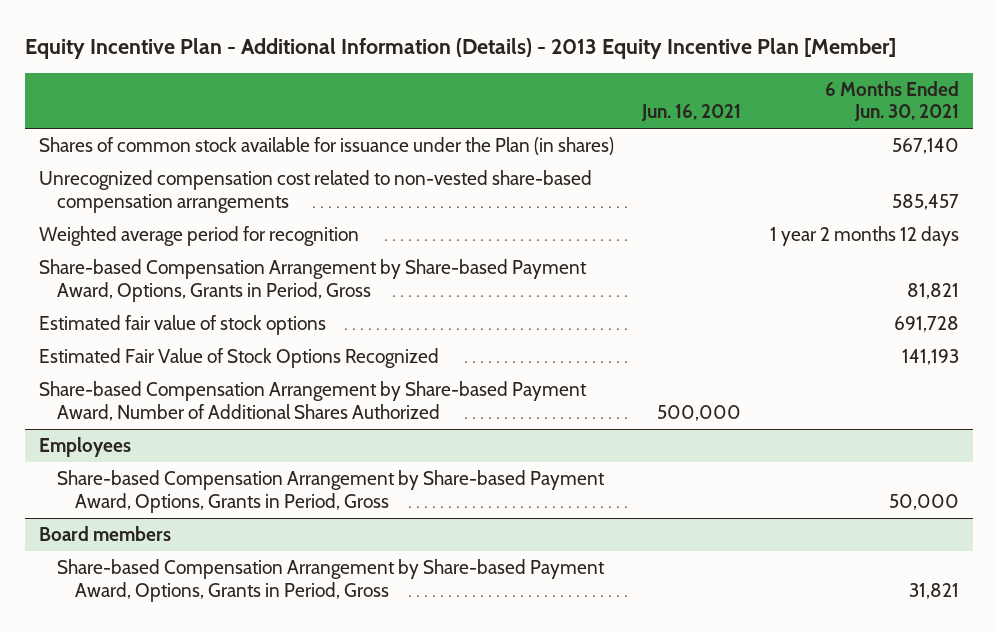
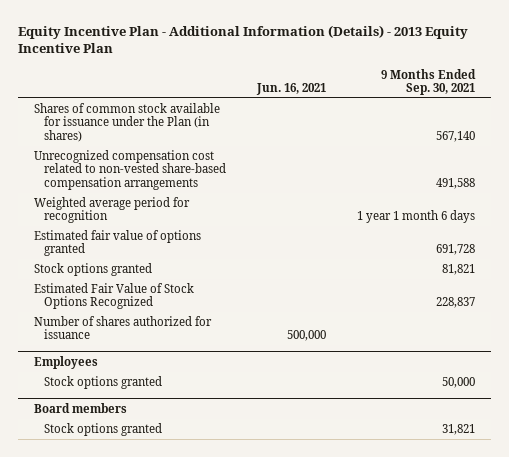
- Equity Incentive Plan - Additional Information (Details) - 2013 Equity Incentive Plan [Member]
+ Equity Incentive Plan - Additional Information (Details) - 2013 Equity Incentive Plan
- | Jun. 16, 2021 | 6 Months Ended Jun. 30, 2021
+ | Jun. 16, 2021 | 9 Months Ended Sep. 30, 2021
- Share-based Compensation Arrangement by Share-based Payment Award, Options, Grants in Period, Gross | | 81,821
- Estimated fair value of stock options | | 691,728
+ Estimated fair value of options granted | | 691,728
+ Stock options granted | | 81,821
- Share-based Compensation Arrangement by Share-based Payment Award, Number of Additional Shares Authorized | 500,000 |
+ Number of shares authorized for issuance | 500,000 |
@ Employees
- Share-based Compensation Arrangement by Share-based Payment Award, Options, Grants in Period, Gross | | 50,000
+ Stock options granted | | 50,000
@ Board members
- Share-based Compensation Arrangement by Share-based Payment Award, Options, Grants in Period, Gross | | 31,821
+ Stock options granted | | 31,821

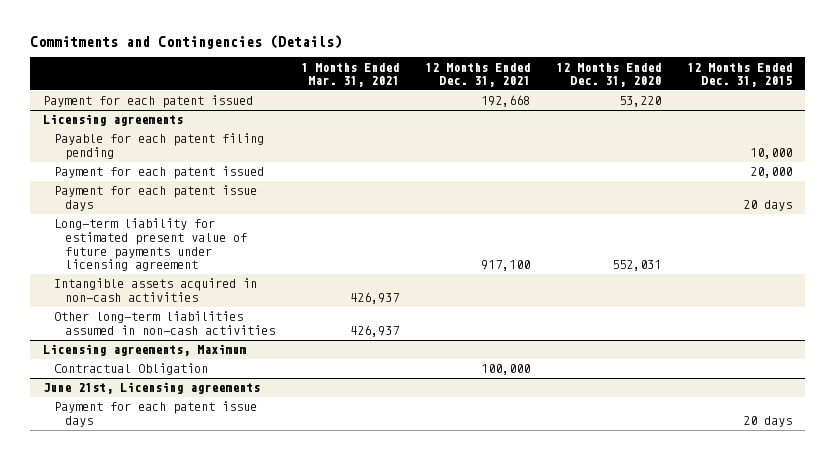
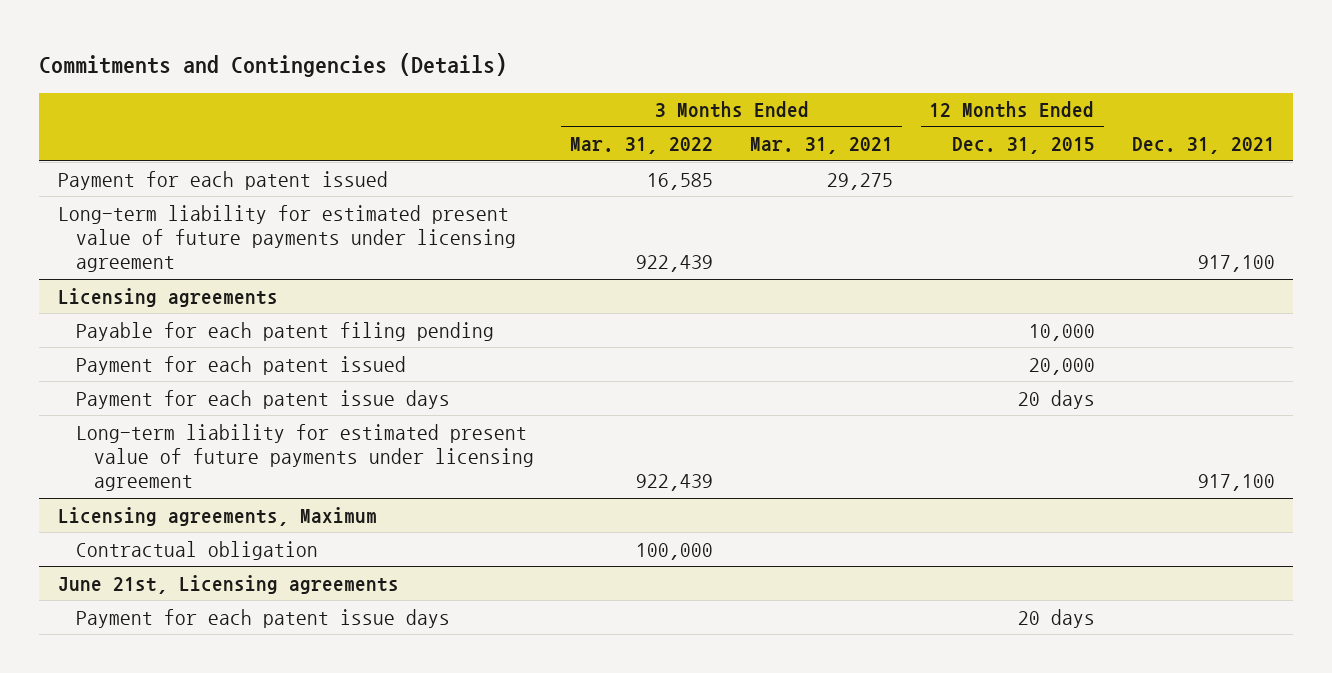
- | 1 Months Ended Mar. 31, 2021 | 12 Months Ended Dec. 31, 2021 | 12 Months Ended Dec. 31, 2020 | 12 Months Ended Dec. 31, 2015
+ | 3 Months Ended Mar. 31, 2022 | 3 Months Ended Mar. 31, 2021 | 12 Months Ended Dec. 31, 2015 | Dec. 31, 2021
+ Long-term liability for estimated present value of future payments under licensing agreement | 922,439 | | | 917,100
@ Licensing agreements
- Intangible assets acquired in non-cash activities | 426,937 | | |
- Other long-term liabilities assumed in non-cash activities | 426,937 | | |
@ Licensing agreements, Maximum
- Contractual Obligation | | 100,000 | |
+ Contractual obligation | 100,000 | | |

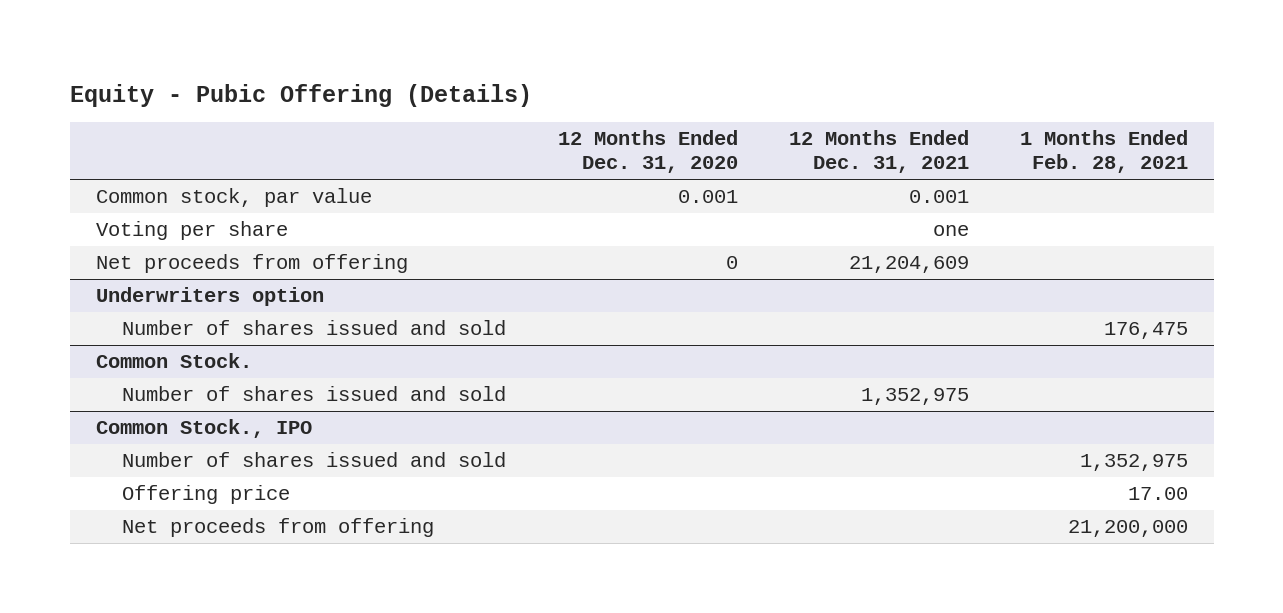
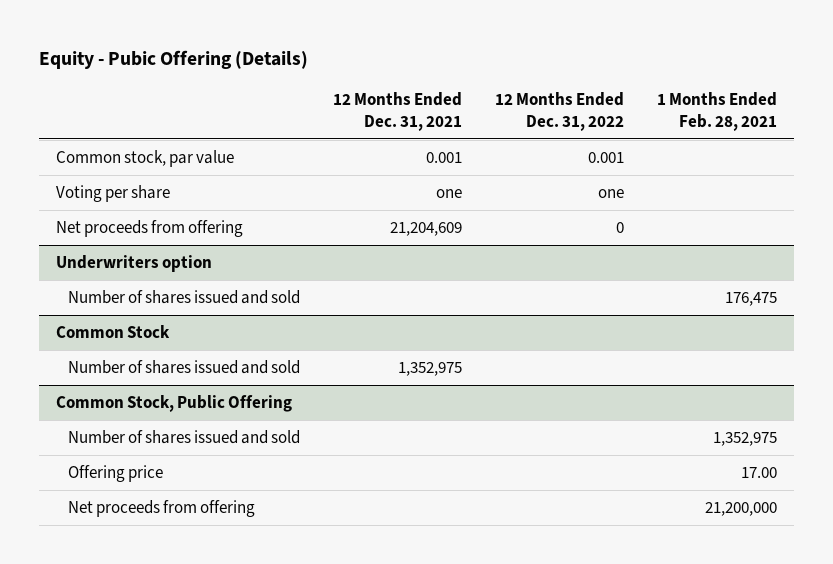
- | 12 Months Ended Dec. 31, 2020 | 12 Months Ended Dec. 31, 2021 | 1 Months Ended Feb. 28, 2021
+ | 12 Months Ended Dec. 31, 2021 | 12 Months Ended Dec. 31, 2022 | 1 Months Ended Feb. 28, 2021
- Common Stock.
+ Common Stock
- Common Stock., IPO
+ Common Stock, Public Offering

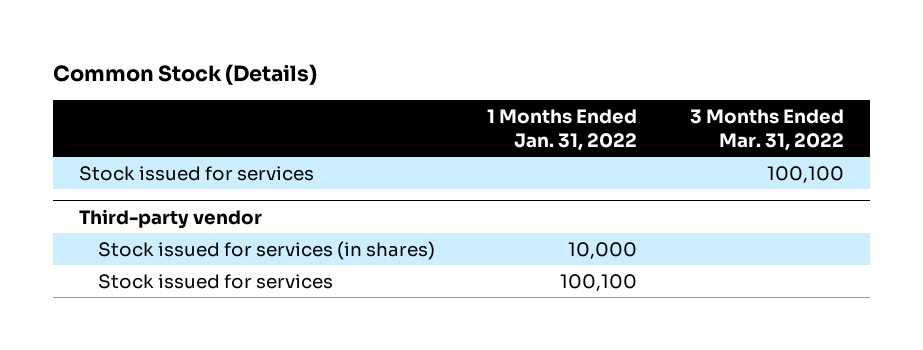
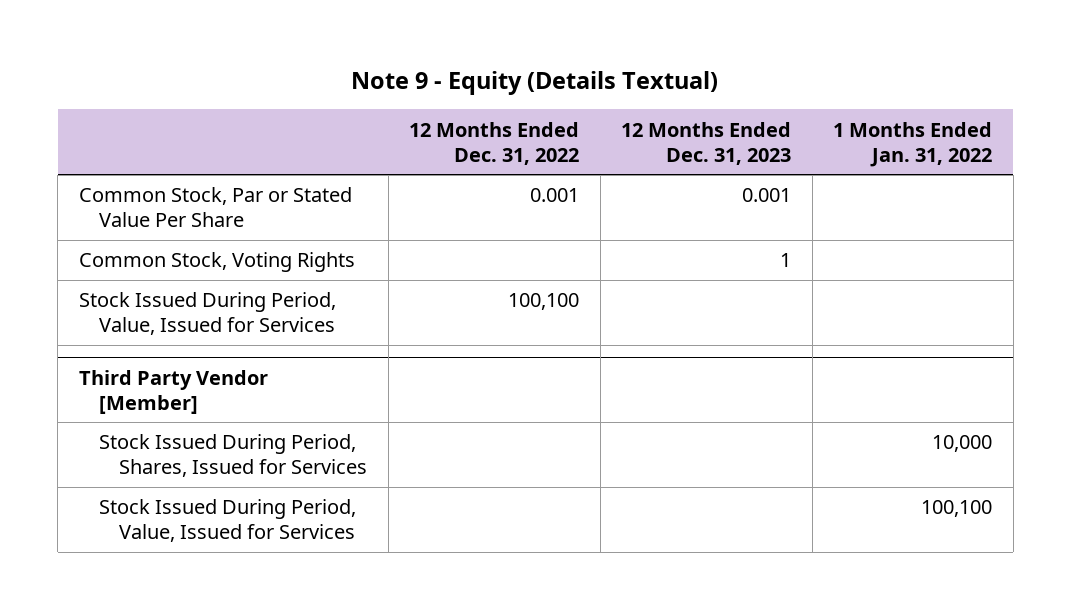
- Common Stock (Details)
+ Note 9 - Equity (Details Textual)
- | 1 Months Ended Jan. 31, 2022 | 3 Months Ended Mar. 31, 2022
+ | 12 Months Ended Dec. 31, 2022 | 12 Months Ended Dec. 31, 2023 | 1 Months Ended Jan. 31, 2022
- Stock issued for services | | 100,100
- Third-party vendor
- Stock issued for services (in shares) | 10,000 |
- Stock issued for services | 100,100 |
+ Common Stock, Par or Stated Value Per Share | 0.001 | 0.001 |
+ Common Stock, Voting Rights | | 1 |
+ Stock Issued During Period, Value, Issued for Services | 100,100 | |
+ Third Party Vendor [Member]
+ Stock Issued During Period, Shares, Issued for Services | | | 10,000
+ Stock Issued During Period, Value, Issued for Services | | | 100,100

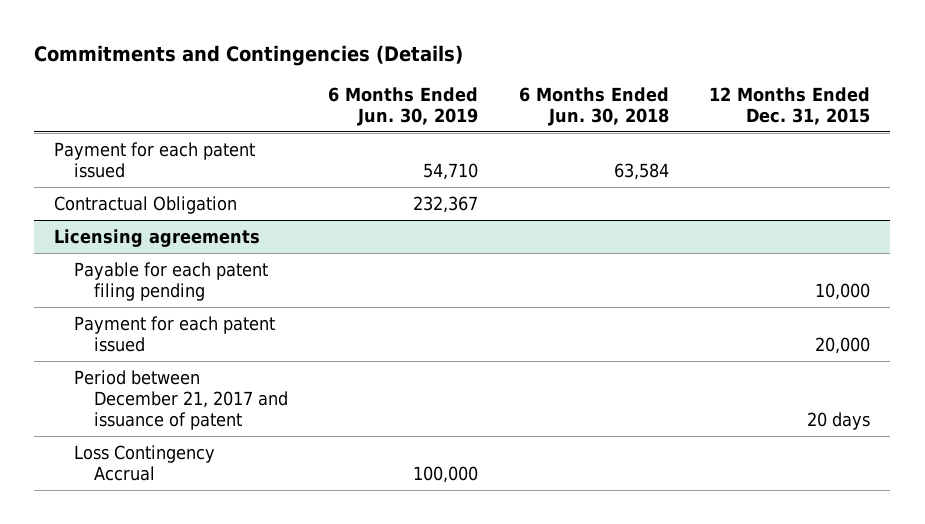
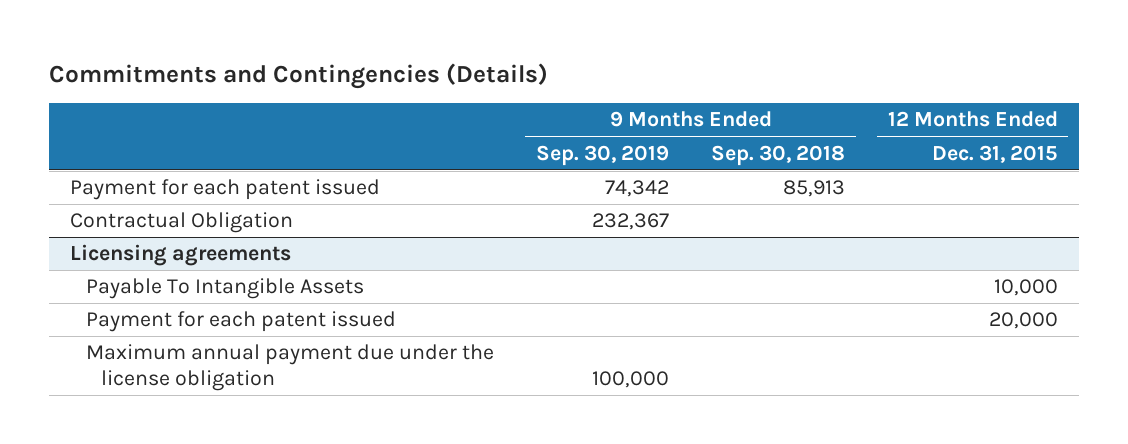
- | 6 Months Ended Jun. 30, 2019 | 6 Months Ended Jun. 30, 2018 | 12 Months Ended Dec. 31, 2015
+ | 9 Months Ended Sep. 30, 2019 | 9 Months Ended Sep. 30, 2018 | 12 Months Ended Dec. 31, 2015
@ Licensing agreements
- Payable for each patent filing pending | | | 10,000
+ Payable To Intangible Assets | | | 10,000
- Period between December 21, 2017 and issuance of patent | | | 20 days
- Loss Contingency Accrual | 100,000 | |
+ Maximum annual payment due under the license obligation | 100,000 | |

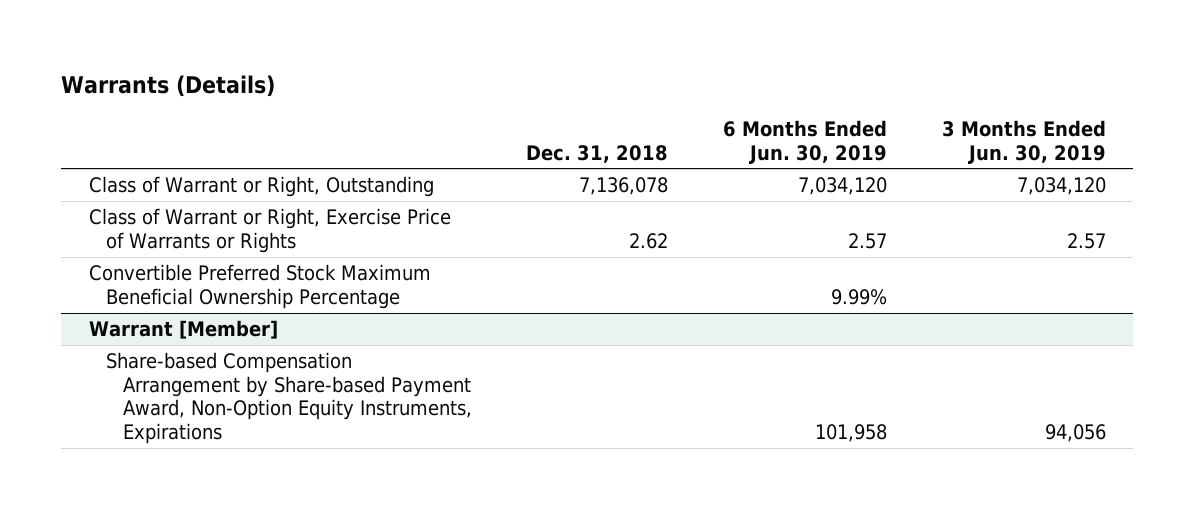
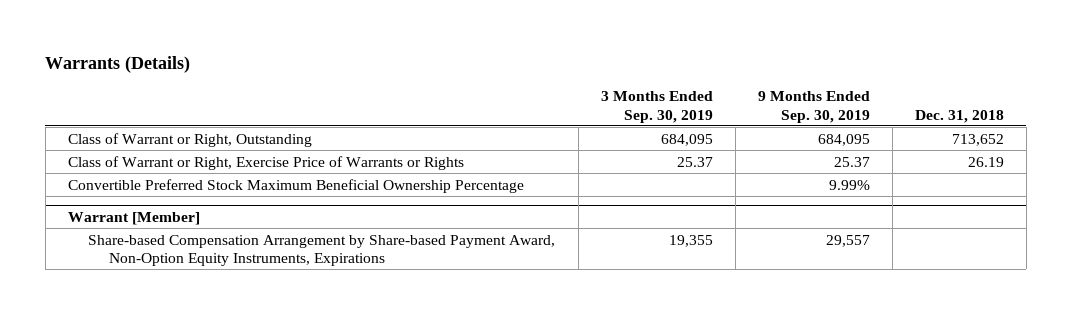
- | Dec. 31, 2018 | 6 Months Ended Jun. 30, 2019 | 3 Months Ended Jun. 30, 2019
+ | 3 Months Ended Sep. 30, 2019 | 9 Months Ended Sep. 30, 2019 | Dec. 31, 2018
- Class of Warrant or Right, Outstanding | 7,136,078 | 7,034,120 | 7,034,120
- Class of Warrant or Right, Exercise Price of Warrants or Rights | 2.62 | 2.57 | 2.57
+ Class of Warrant or Right, Outstanding | 684,095 | 684,095 | 713,652
+ Class of Warrant or Right, Exercise Price of Warrants or Rights | 25.37 | 25.37 | 26.19

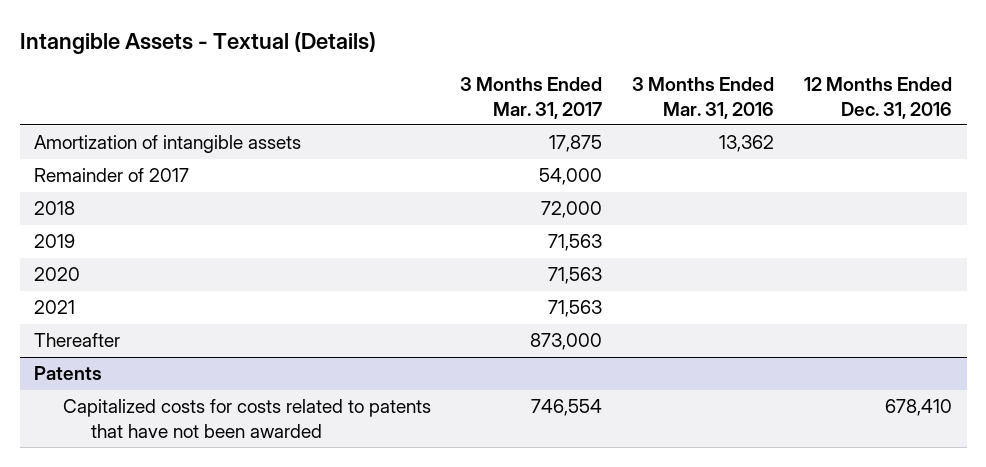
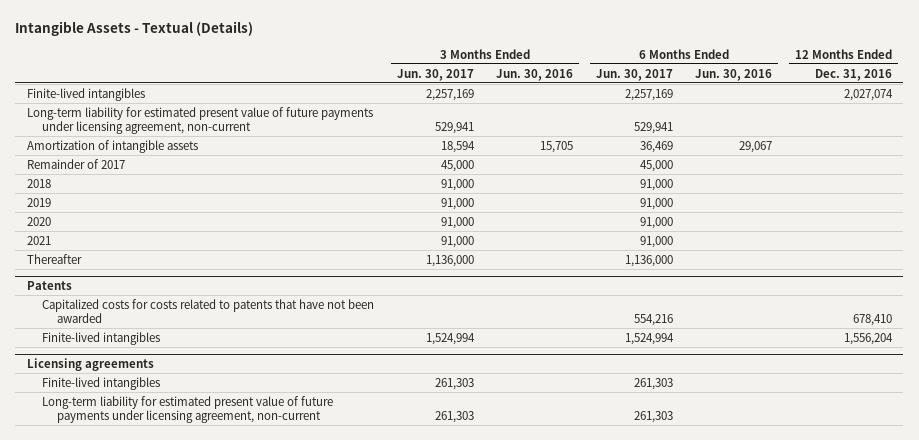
- | 3 Months Ended Mar. 31, 2017 | 3 Months Ended Mar. 31, 2016 | 12 Months Ended Dec. 31, 2016
+ | 3 Months Ended Jun. 30, 2017 | 3 Months Ended Jun. 30, 2016 | 6 Months Ended Jun. 30, 2017 | 6 Months Ended Jun. 30, 2016 | 12 Months Ended Dec. 31, 2016
+ Finite-lived intangibles | 2,257,169 | | 2,257,169 | | 2,027,074
+ Long-term liability for estimated present value of future payments under licensing agreement, non-current | 529,941 | | 529,941 | |
@ Patents
+ Finite-lived intangibles | 1,524,994 | | 1,524,994 | | 1,556,204
+ Licensing agreements
+ Finite-lived intangibles | 261,303 | | 261,303 | |
+ Long-term liability for estimated present value of future payments under licensing agreement, non-current | 261,303 | | 261,303 | |

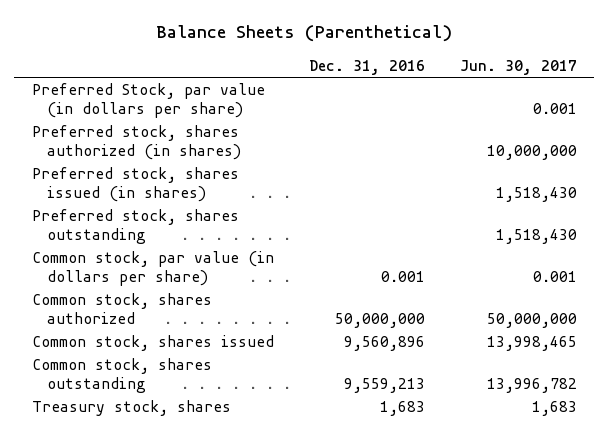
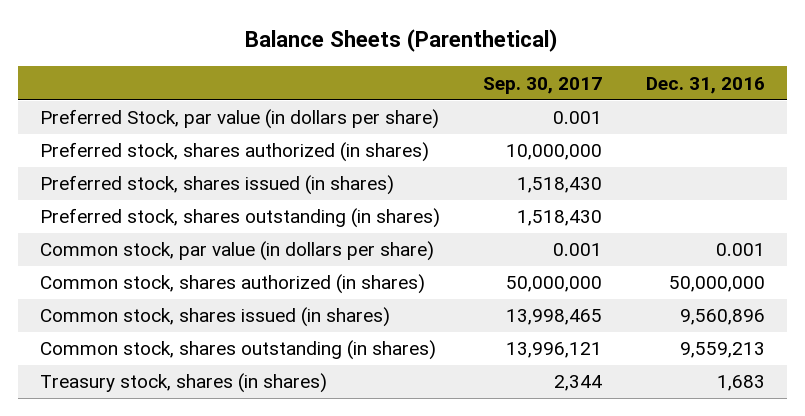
- | Dec. 31, 2016 | Jun. 30, 2017
+ | Sep. 30, 2017 | Dec. 31, 2016
- Preferred stock, shares outstanding | | 1,518,430
+ Preferred stock, shares outstanding (in shares) | 1,518,430 |
- Common stock, shares authorized | 50,000,000 | 50,000,000
- Common stock, shares issued | 9,560,896 | 13,998,465
- Common stock, shares outstanding | 9,559,213 | 13,996,782
- Treasury stock, shares | 1,683 | 1,683
+ Common stock, shares authorized (in shares) | 50,000,000 | 50,000,000
+ Common stock, shares issued (in shares) | 13,998,465 | 9,560,896
+ Common stock, shares outstanding (in shares) | 13,996,121 | 9,559,213
+ Treasury stock, shares (in shares) | 2,344 | 1,683

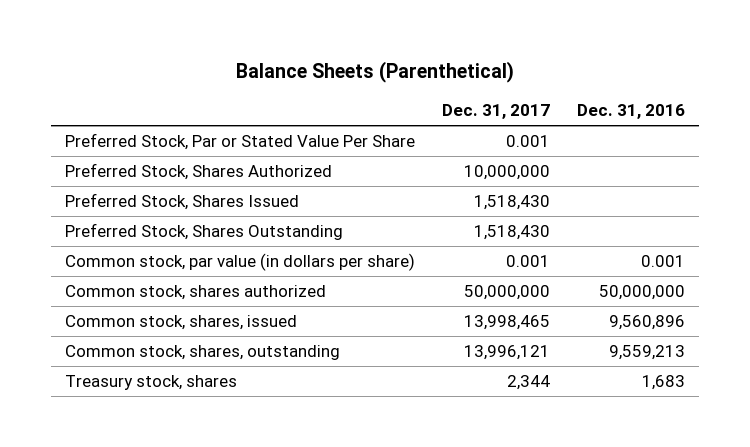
- | Sep. 30, 2017 | Dec. 31, 2016
+ | Dec. 31, 2017 | Dec. 31, 2016
- Preferred Stock, par value (in dollars per share) | 0.001 |
- Preferred stock, shares authorized (in shares) | 10,000,000 |
- Preferred stock, shares issued (in shares) | 1,518,430 |
- Preferred stock, shares outstanding (in shares) | 1,518,430 |
+ Preferred Stock, Par or Stated Value Per Share | 0.001 |
+ Preferred Stock, Shares Authorized | 10,000,000 |
+ Preferred Stock, Shares Issued | 1,518,430 |
+ Preferred Stock, Shares Outstanding | 1,518,430 |
- Common stock, shares authorized (in shares) | 50,000,000 | 50,000,000
- Common stock, shares issued (in shares) | 13,998,465 | 9,560,896
- Common stock, shares outstanding (in shares) | 13,996,121 | 9,559,213
- Treasury stock, shares (in shares) | 2,344 | 1,683
+ Common stock, shares authorized | 50,000,000 | 50,000,000
+ Common stock, shares, issued | 13,998,465 | 9,560,896
+ Common stock, shares, outstanding | 13,996,121 | 9,559,213
+ Treasury stock, shares | 2,344 | 1,683

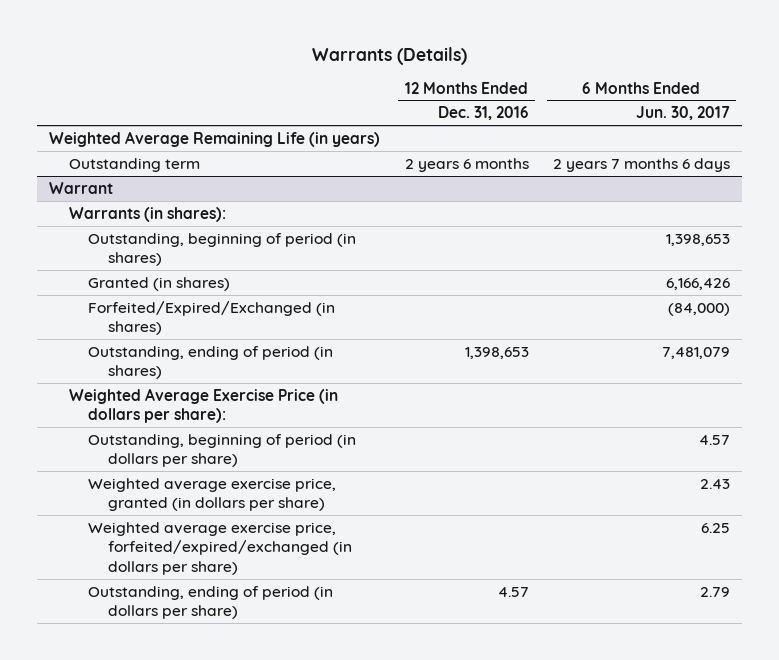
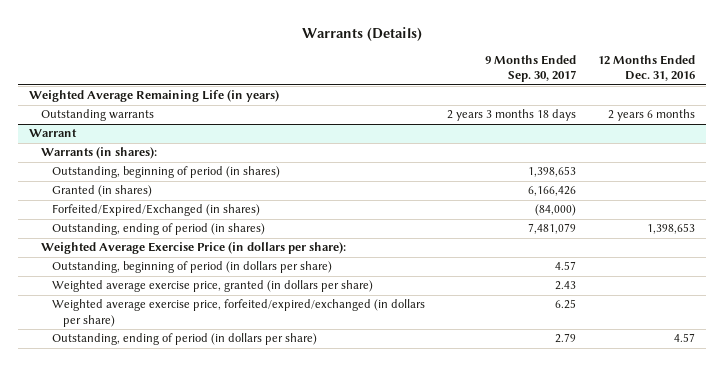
- | 12 Months Ended Dec. 31, 2016 | 6 Months Ended Jun. 30, 2017
+ | 9 Months Ended Sep. 30, 2017 | 12 Months Ended Dec. 31, 2016
- Outstanding term | 2 years 6 months | 2 years 7 months 6 days
+ Outstanding warrants | 2 years 3 months 18 days | 2 years 6 months

